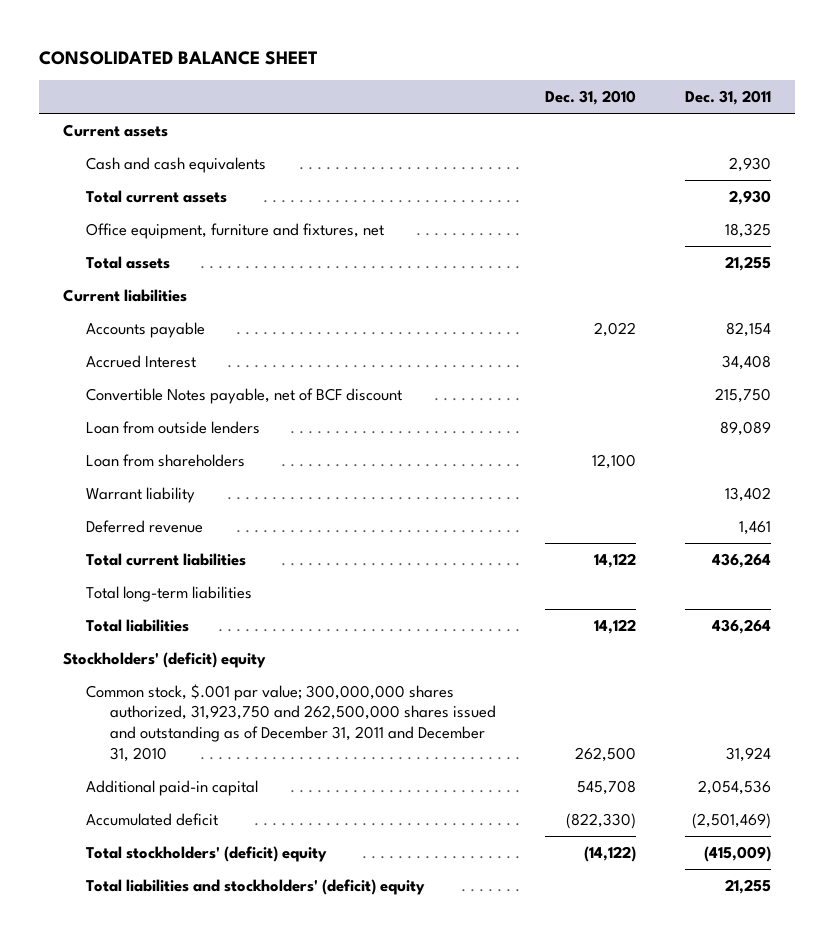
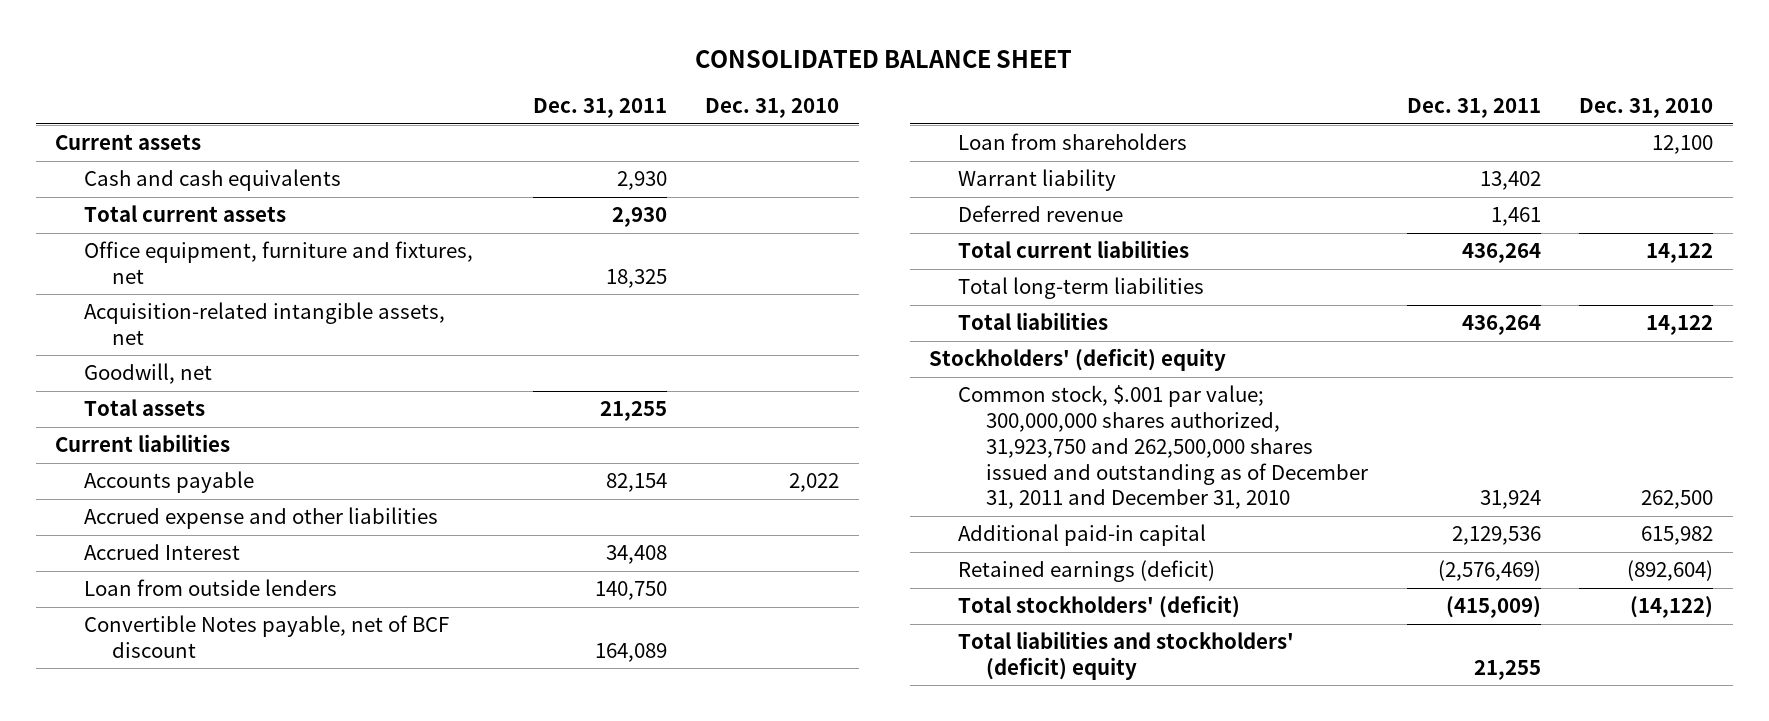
- | Dec. 31, 2010 | Dec. 31, 2011
+ | Dec. 31, 2011 | Dec. 31, 2010
+ Acquisition-related intangible assets, net
+ Goodwill, net
+ Accrued expense and other liabilities
- Convertible Notes payable, net of BCF discount | | 215,750
- Loan from outside lenders | | 89,089
+ Loan from outside lenders | 140,750 |
+ Convertible Notes payable, net of BCF discount | 164,089 |
- Additional paid-in capital | 545,708 | 2,054,536
- Accumulated deficit | (822,330) | (2,501,469)
- Total stockholders' (deficit) equity | (14,122) | (415,009)
+ Additional paid-in capital | 2,129,536 | 615,982
+ Retained earnings (deficit) | (2,576,469) | (892,604)
+ Total stockholders' (deficit) | (415,009) | (14,122)

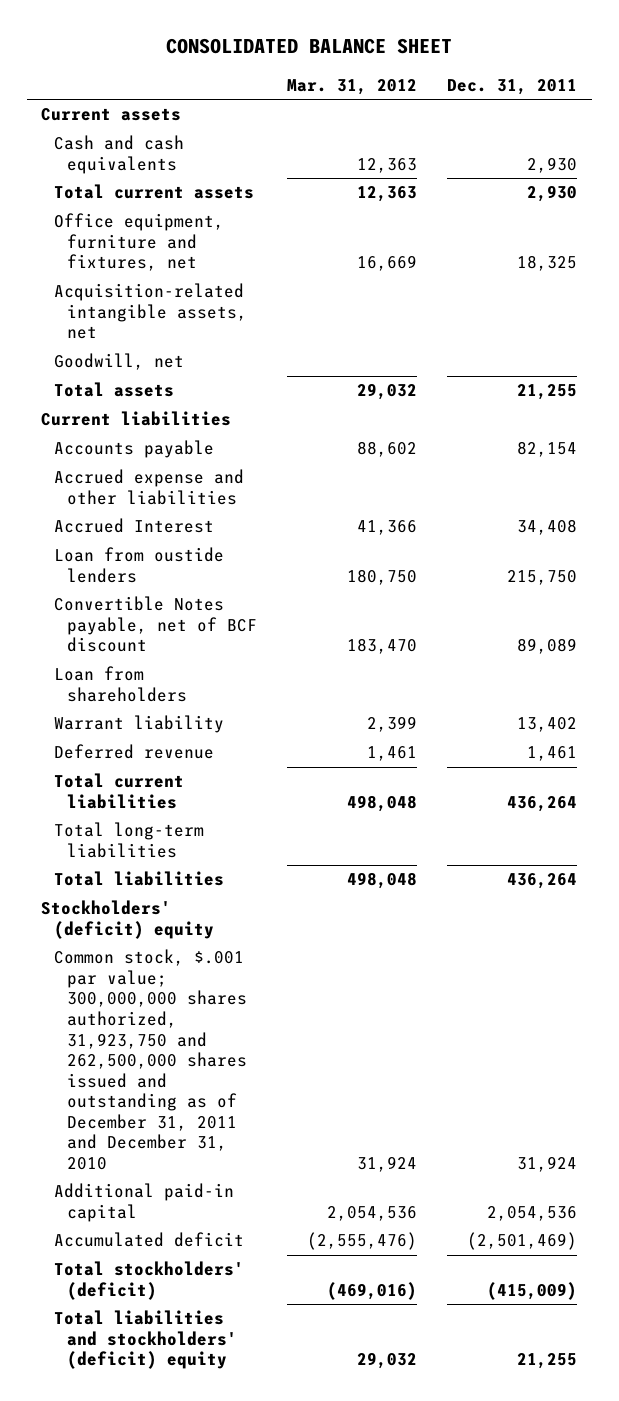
- | Dec. 31, 2011 | Dec. 31, 2010
+ | Mar. 31, 2012 | Dec. 31, 2011
- Loan from outside lenders | 140,750 |
- Convertible Notes payable, net of BCF discount | 164,089 |
+ Loan from oustide lenders | 180,750 | 215,750
+ Convertible Notes payable, net of BCF discount | 183,470 | 89,089
- Additional paid-in capital | 2,129,536 | 615,982
- Retained earnings (deficit) | (2,576,469) | (892,604)
+ Additional paid-in capital | 2,054,536 | 2,054,536
+ Accumulated deficit | (2,555,476) | (2,501,469)

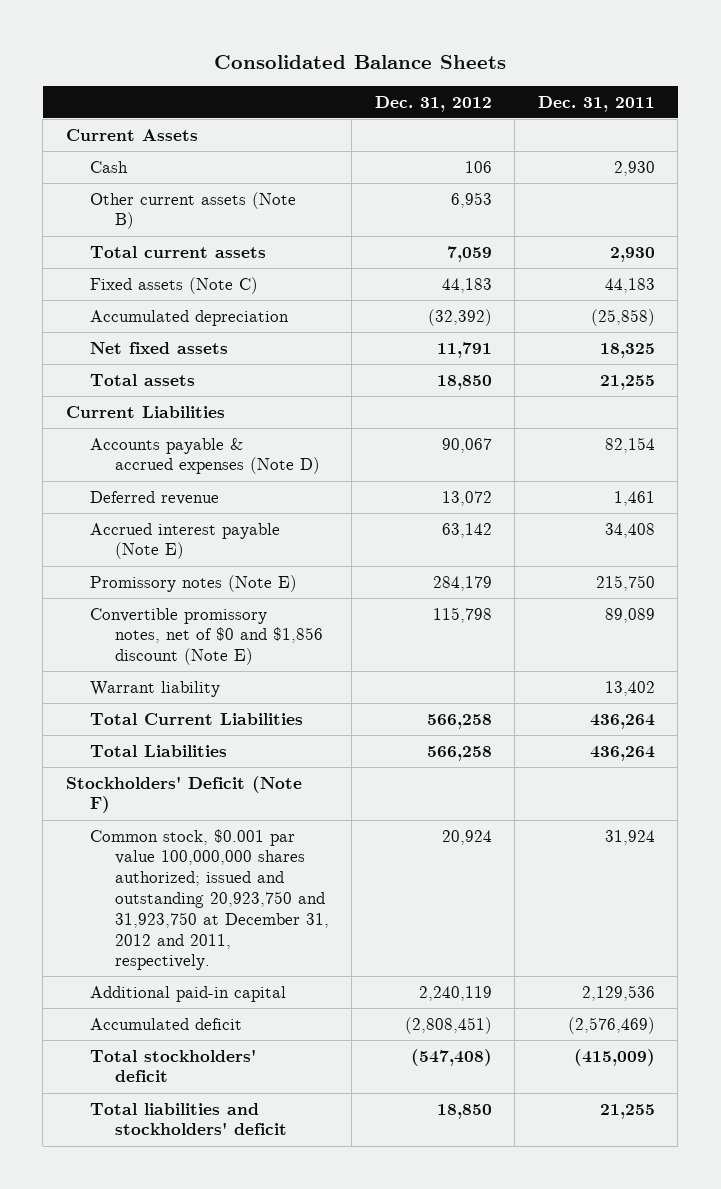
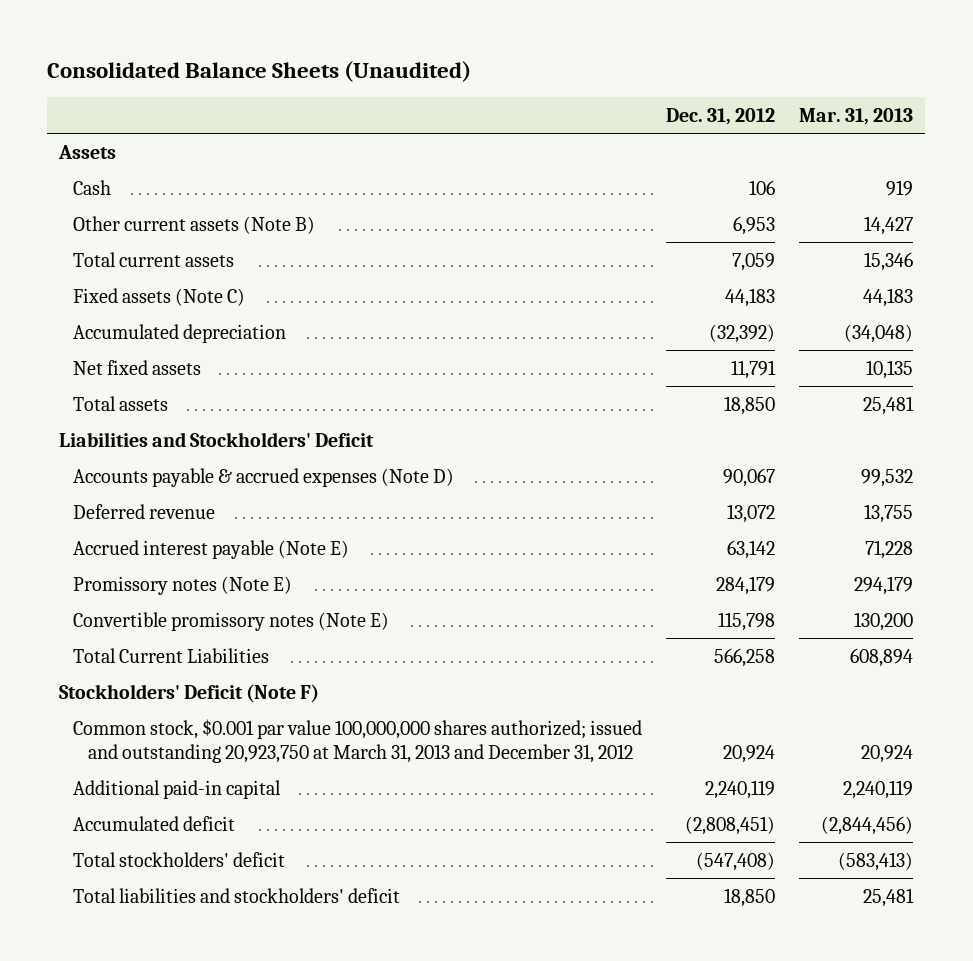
- Consolidated Balance Sheets
+ Consolidated Balance Sheets (Unaudited)
- | Dec. 31, 2012 | Dec. 31, 2011
+ | Dec. 31, 2012 | Mar. 31, 2013
- Current Assets
+ Assets
- Current Liabilities
+ Liabilities and Stockholders' Deficit
- Convertible promissory notes, net of $0 and $1,856 discount (Note E) | 115,798 | 89,089
- Warrant liability | | 13,402
+ Convertible promissory notes (Note E) | 115,798 | 130,200
- Total Liabilities | 566,258 | 436,264
- Common stock, $0.001 par value 100,000,000 shares authorized; issued and outstanding 20,923,750 and 31,923,750 at December 31, 2012 and 2011, respectively. | 20,924 | 31,924
+ Common stock, $0.001 par value 100,000,000 shares authorized; issued and outstanding 20,923,750 at March 31, 2013 and December 31, 2012 | 20,924 | 20,924

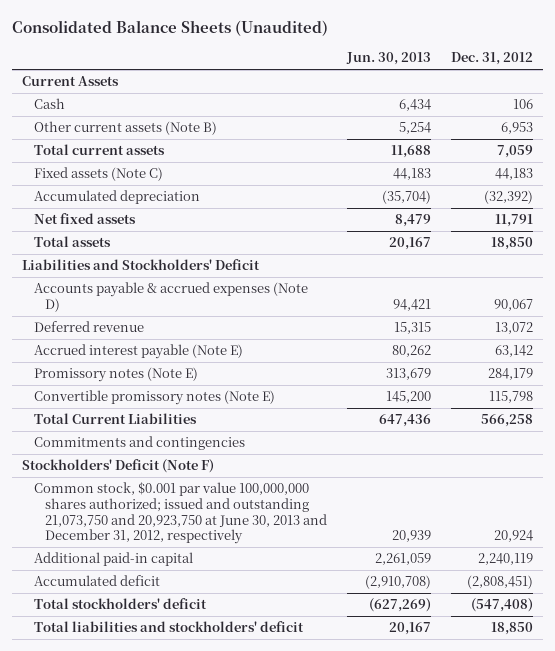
- | Dec. 31, 2012 | Mar. 31, 2013
+ | Jun. 30, 2013 | Dec. 31, 2012
- Assets
+ Current Assets
+ Commitments and contingencies
- Common stock, $0.001 par value 100,000,000 shares authorized; issued and outstanding 20,923,750 at March 31, 2013 and December 31, 2012 | 20,924 | 20,924
+ Common stock, $0.001 par value 100,000,000 shares authorized; issued and outstanding 21,073,750 and 20,923,750 at June 30, 2013 and December 31, 2012, respectively | 20,939 | 20,924

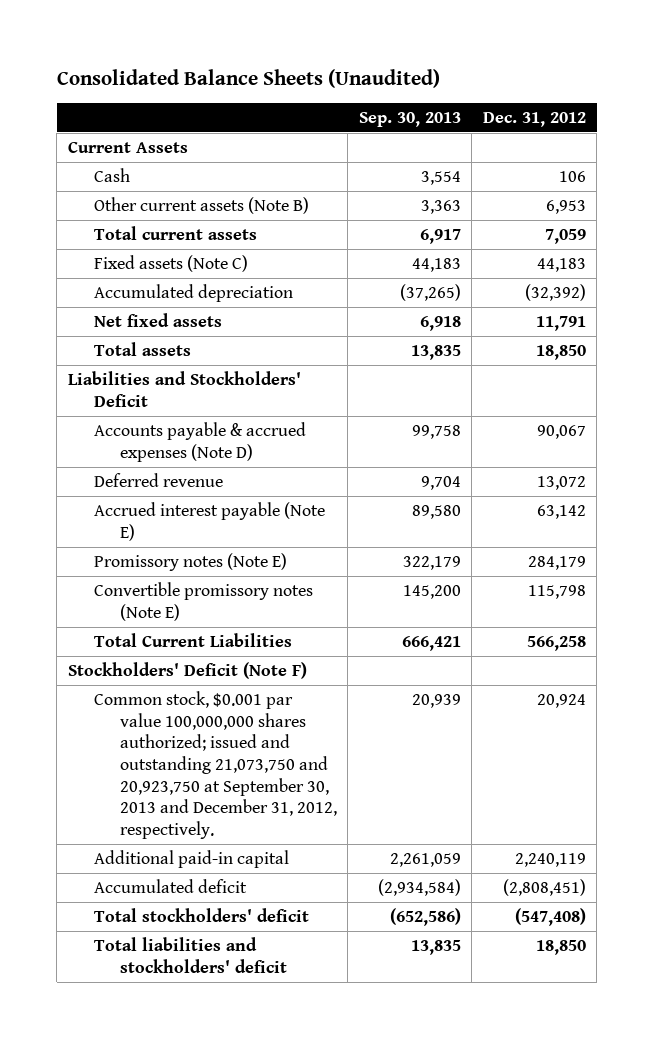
- | Jun. 30, 2013 | Dec. 31, 2012
+ | Sep. 30, 2013 | Dec. 31, 2012
- Commitments and contingencies
- Common stock, $0.001 par value 100,000,000 shares authorized; issued and outstanding 21,073,750 and 20,923,750 at June 30, 2013 and December 31, 2012, respectively | 20,939 | 20,924
+ Common stock, $0.001 par value 100,000,000 shares authorized; issued and outstanding 21,073,750 and 20,923,750 at September 30, 2013 and December 31, 2012, respectively. | 20,939 | 20,924

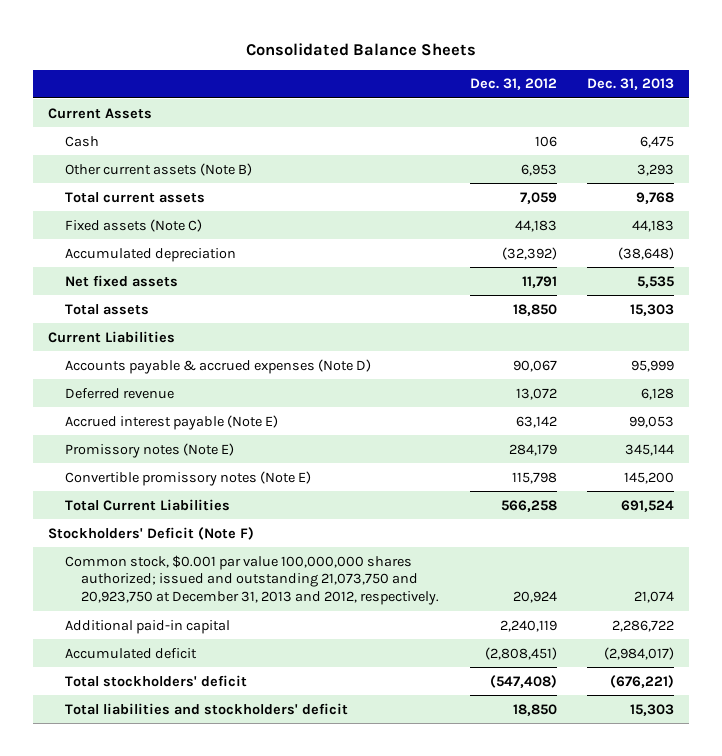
- Consolidated Balance Sheets (Unaudited)
+ Consolidated Balance Sheets
- | Sep. 30, 2013 | Dec. 31, 2012
+ | Dec. 31, 2012 | Dec. 31, 2013
- Liabilities and Stockholders' Deficit
+ Current Liabilities
- Common stock, $0.001 par value 100,000,000 shares authorized; issued and outstanding 21,073,750 and 20,923,750 at September 30, 2013 and December 31, 2012, respectively. | 20,939 | 20,924
+ Common stock, $0.001 par value 100,000,000 shares authorized; issued and outstanding 21,073,750 and 20,923,750 at December 31, 2013 and 2012, respectively. | 20,924 | 21,074

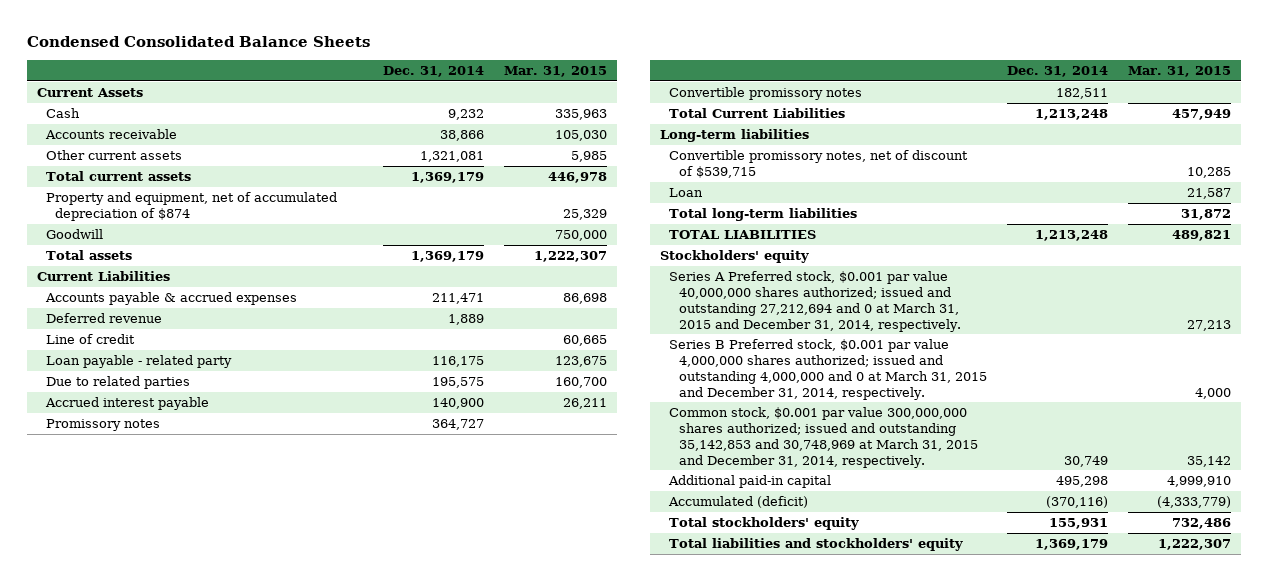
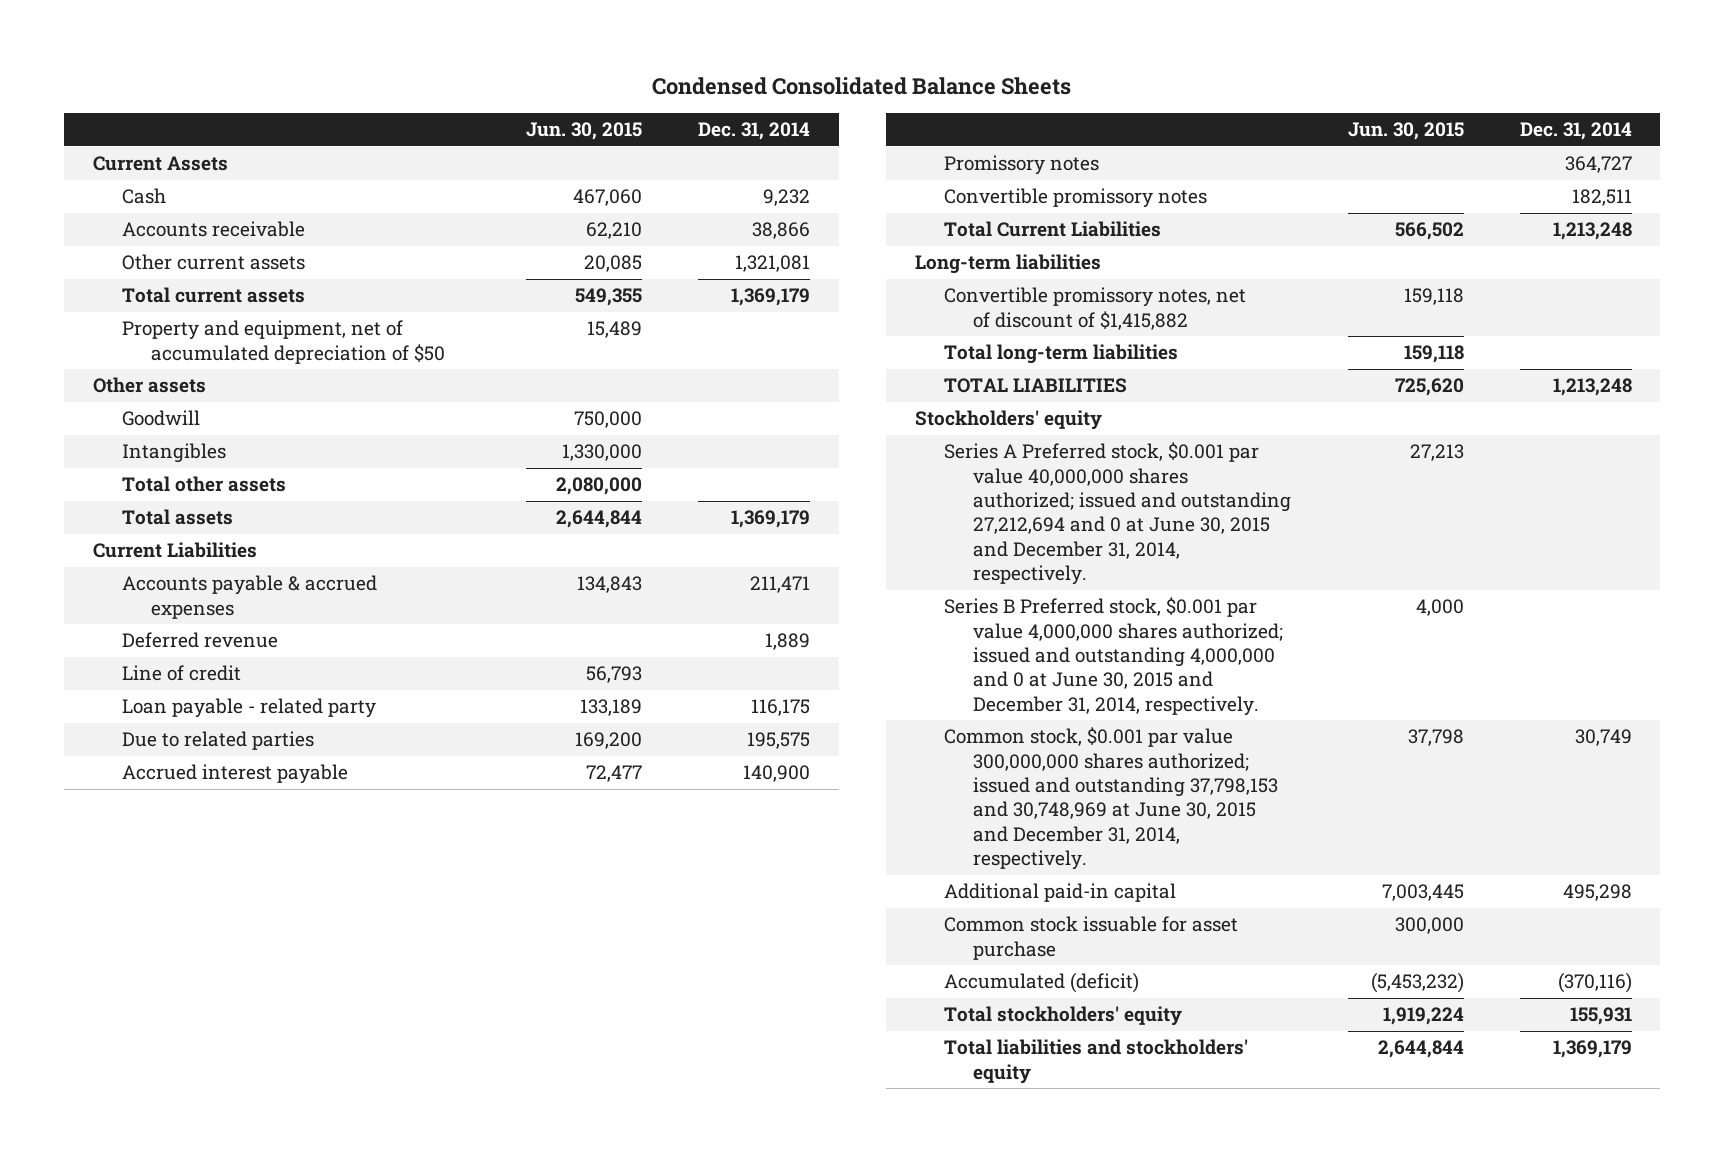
- | Dec. 31, 2014 | Mar. 31, 2015
+ | Jun. 30, 2015 | Dec. 31, 2014
- Property and equipment, net of accumulated depreciation of $874 | | 25,329
+ Property and equipment, net of accumulated depreciation of $50 | 15,489 |
+ Other assets
+ Intangibles | 1,330,000 |
+ Total other assets | 2,080,000 |
- Convertible promissory notes, net of discount of $539,715 | | 10,285
- Loan | | 21,587
+ Convertible promissory notes, net of discount of $1,415,882 | 159,118 |
- Series A Preferred stock, $0.001 par value 40,000,000 shares authorized; issued and outstanding 27,212,694 and 0 at March 31, 2015 and December 31, 2014, respectively. | | 27,213
- Series B Preferred stock, $0.001 par value 4,000,000 shares authorized; issued and outstanding 4,000,000 and 0 at March 31, 2015 and December 31, 2014, respectively. | | 4,000
- Common stock, $0.001 par value 300,000,000 shares authorized; issued and outstanding 35,142,853 and 30,748,969 at March 31, 2015 and December 31, 2014, respectively. | 30,749 | 35,142
+ Series A Preferred stock, $0.001 par value 40,000,000 shares authorized; issued and outstanding 27,212,694 and 0 at June 30, 2015 and December 31, 2014, respectively. | 27,213 |
+ Series B Preferred stock, $0.001 par value 4,000,000 shares authorized; issued and outstanding 4,000,000 and 0 at June 30, 2015 and December 31, 2014, respectively. | 4,000 |
+ Common stock, $0.001 par value 300,000,000 shares authorized; issued and outstanding 37,798,153 and 30,748,969 at June 30, 2015 and December 31, 2014, respectively. | 37,798 | 30,749
+ Common stock issuable for asset purchase | 300,000 |

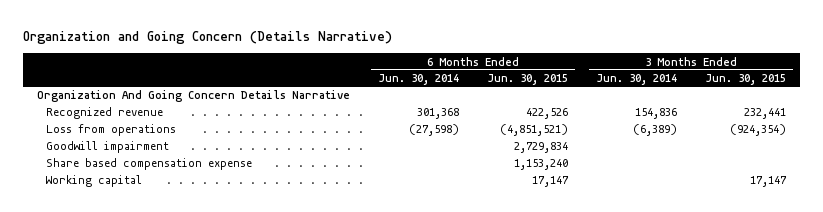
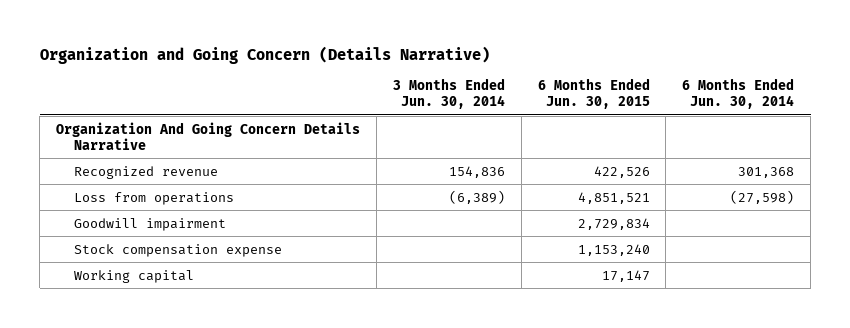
- | 6 Months Ended Jun. 30, 2014 | 6 Months Ended Jun. 30, 2015 | 3 Months Ended Jun. 30, 2014 | 3 Months Ended Jun. 30, 2015
+ | 3 Months Ended Jun. 30, 2014 | 6 Months Ended Jun. 30, 2015 | 6 Months Ended Jun. 30, 2014
- Loss from operations | (27,598) | (4,851,521) | (6,389) | (924,354)
+ Loss from operations | (6,389) | 4,851,521 | (27,598)
- Share based compensation expense | | 1,153,240 | |
+ Stock compensation expense | | 1,153,240 |

